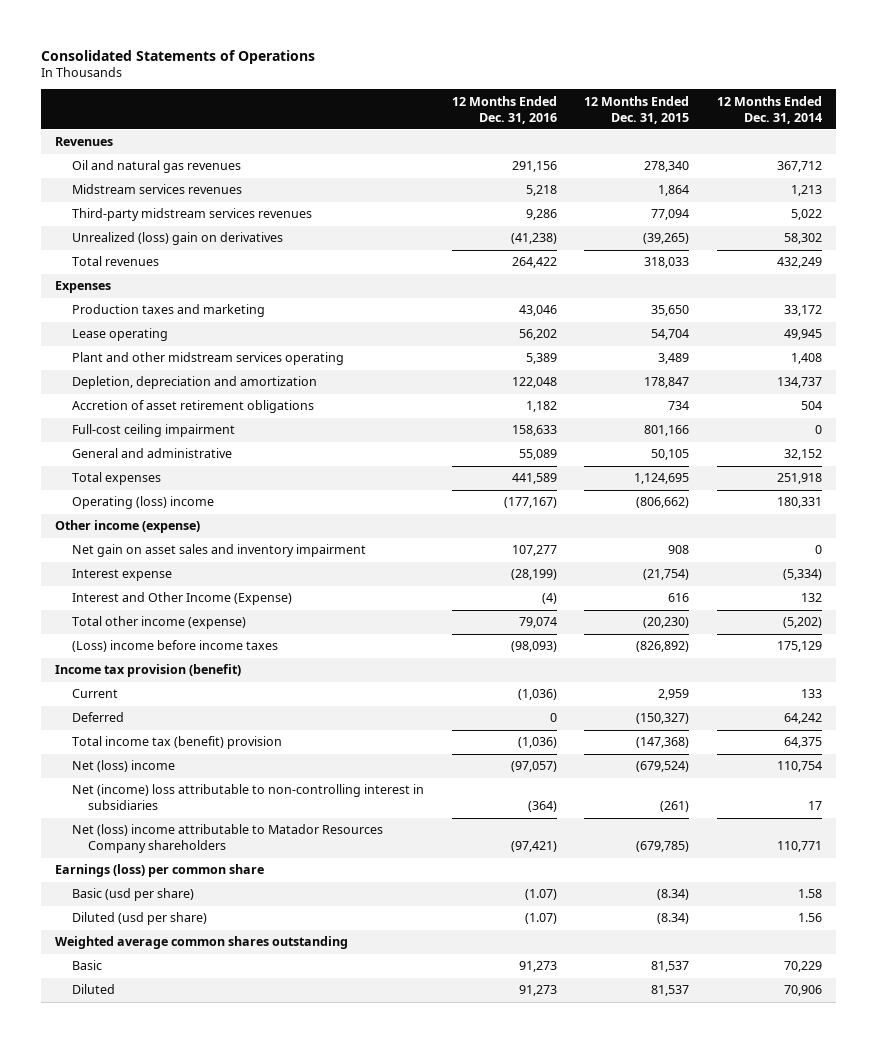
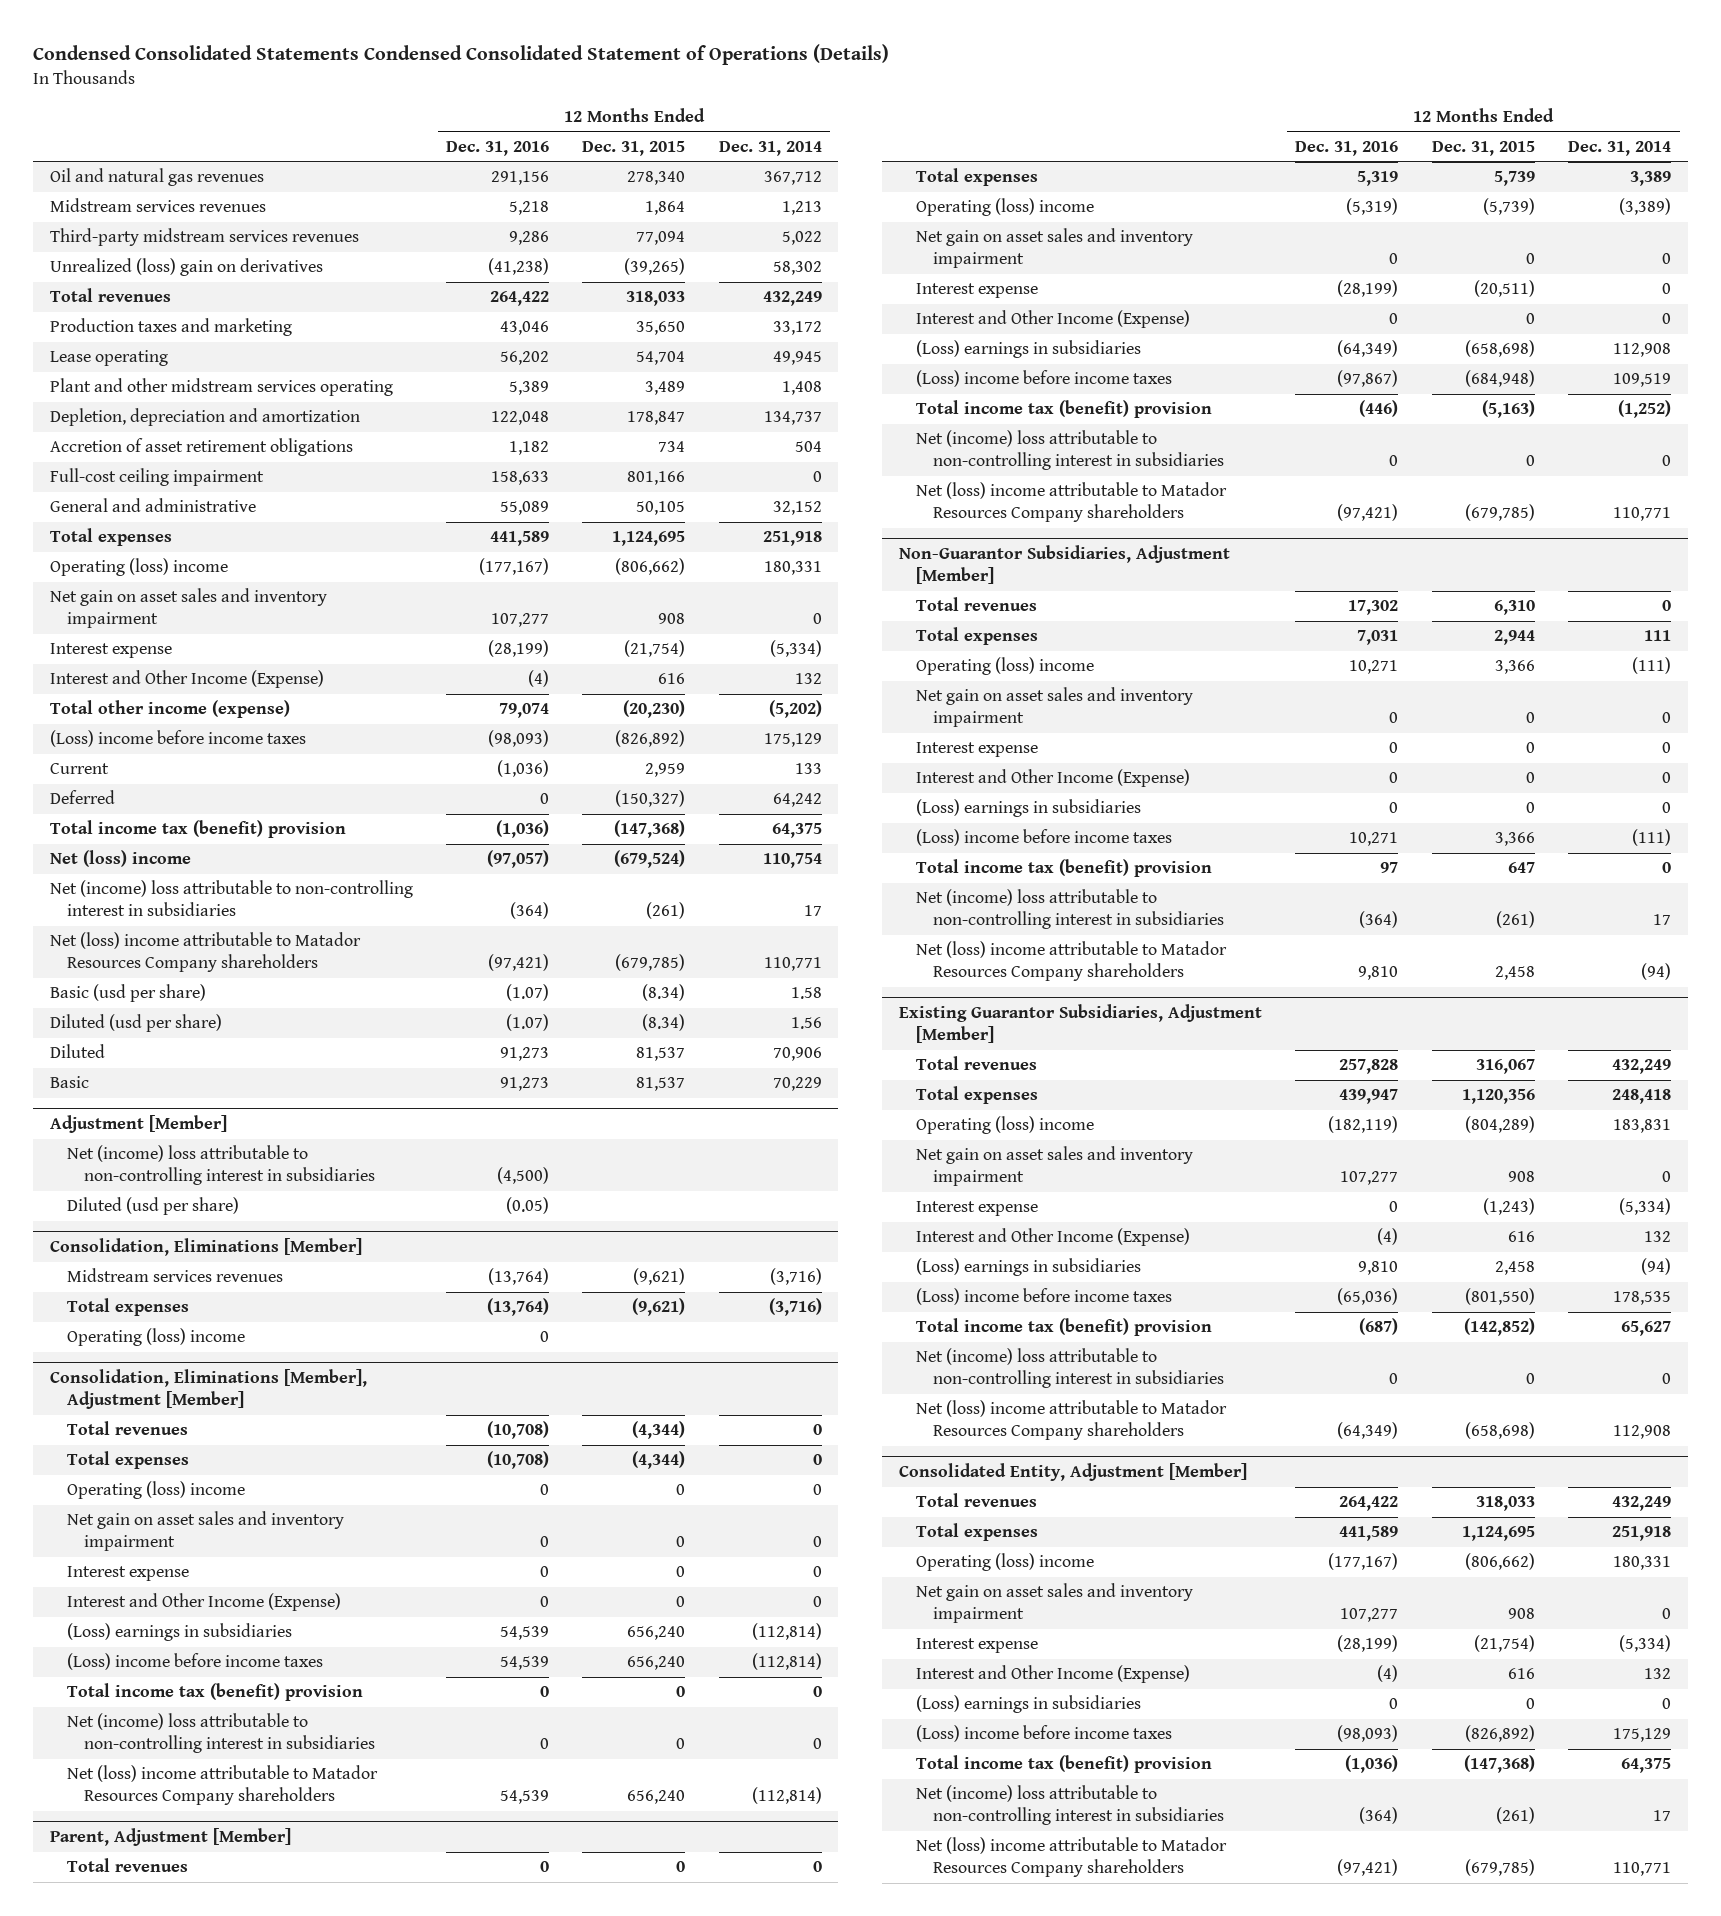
- Consolidated Statements of Operations
+ Condensed Consolidated Statements Condensed Consolidated Statement of Operations (Details)
- Revenues
- Expenses
- Other income (expense)
- Income tax provision (benefit)
- Earnings (loss) per common share
- Weighted average common shares outstanding
moved down: Basic | 91,273 | 81,537 | 70,229
+ Adjustment [Member]
+ Net (income) loss attributable to non-controlling interest in subsidiaries | (4,500) | |
+ Diluted (usd per share) | (0.05) | |
+ Consolidation, Eliminations [Member]
+ Midstream services revenues | (13,764) | (9,621) | (3,716)
+ Total expenses | (13,764) | (9,621) | (3,716)
+ Operating (loss) income | 0 | |
+ Consolidation, Eliminations [Member], Adjustment [Member]
+ Total revenues | (10,708) | (4,344) | 0
+ Total expenses | (10,708) | (4,344) | 0
+ Operating (loss) income | 0 | 0 | 0
+ Net gain on asset sales and inventory impairment | 0 | 0 | 0
+ Interest expense | 0 | 0 | 0
+ Interest and Other Income (Expense) | 0 | 0 | 0
+ (Loss) earnings in subsidiaries | 54,539 | 656,240 | (112,814)
+ (Loss) income before income taxes | 54,539 | 656,240 | (112,814)
+ Total income tax (benefit) provision | 0 | 0 | 0
+ Net (income) loss attributable to non-controlling interest in subsidiaries | 0 | 0 | 0
+ Net (loss) income attributable to Matador Resources Company shareholders | 54,539 | 656,240 | (112,814)
+ Parent, Adjustment [Member]
+ Total revenues | 0 | 0 | 0
+ Total expenses | 5,319 | 5,739 | 3,389
+ Operating (loss) income | (5,319) | (5,739) | (3,389)
+ Net gain on asset sales and inventory impairment | 0 | 0 | 0
+ Interest expense | (28,199) | (20,511) | 0
+ Interest and Other Income (Expense) | 0 | 0 | 0
+ (Loss) earnings in subsidiaries | (64,349) | (658,698) | 112,908
+ (Loss) income before income taxes | (97,867) | (684,948) | 109,519
+ Total income tax (benefit) provision | (446) | (5,163) | (1,252)
+ Net (income) loss attributable to non-controlling interest in subsidiaries | 0 | 0 | 0
+ Net (loss) income attributable to Matador Resources Company shareholders | (97,421) | (679,785) | 110,771
+ Non-Guarantor Subsidiaries, Adjustment [Member]
+ Total revenues | 17,302 | 6,310 | 0
+ Total expenses | 7,031 | 2,944 | 111
+ Operating (loss) income | 10,271 | 3,366 | (111)
+ Net gain on asset sales and inventory impairment | 0 | 0 | 0
+ Interest expense | 0 | 0 | 0
+ Interest and Other Income (Expense) | 0 | 0 | 0
+ (Loss) earnings in subsidiaries | 0 | 0 | 0
+ (Loss) income before income taxes | 10,271 | 3,366 | (111)
+ Total income tax (benefit) provision | 97 | 647 | 0
+ Net (income) loss attributable to non-controlling interest in subsidiaries | (364) | (261) | 17
+ Net (loss) income attributable to Matador Resources Company shareholders | 9,810 | 2,458 | (94)
+ Existing Guarantor Subsidiaries, Adjustment [Member]
+ Total revenues | 257,828 | 316,067 | 432,249
+ Total expenses | 439,947 | 1,120,356 | 248,418
+ Operating (loss) income | (182,119) | (804,289) | 183,831
+ Net gain on asset sales and inventory impairment | 107,277 | 908 | 0
+ Interest expense | 0 | (1,243) | (5,334)
+ Interest and Other Income (Expense) | (4) | 616 | 132
+ (Loss) earnings in subsidiaries | 9,810 | 2,458 | (94)
+ (Loss) income before income taxes | (65,036) | (801,550) | 178,535
+ Total income tax (benefit) provision | (687) | (142,852) | 65,627
+ Net (income) loss attributable to non-controlling interest in subsidiaries | 0 | 0 | 0
+ Net (loss) income attributable to Matador Resources Company shareholders | (64,349) | (658,698) | 112,908
+ Consolidated Entity, Adjustment [Member]
+ Total revenues | 264,422 | 318,033 | 432,249
+ Total expenses | 441,589 | 1,124,695 | 251,918
+ Operating (loss) income | (177,167) | (806,662) | 180,331
+ Net gain on asset sales and inventory impairment | 107,277 | 908 | 0
+ Interest expense | (28,199) | (21,754) | (5,334)
+ Interest and Other Income (Expense) | (4) | 616 | 132
+ (Loss) earnings in subsidiaries | 0 | 0 | 0
+ (Loss) income before income taxes | (98,093) | (826,892) | 175,129
+ Total income tax (benefit) provision | (1,036) | (147,368) | 64,375
+ Net (income) loss attributable to non-controlling interest in subsidiaries | (364) | (261) | 17
+ Net (loss) income attributable to Matador Resources Company shareholders | (97,421) | (679,785) | 110,771

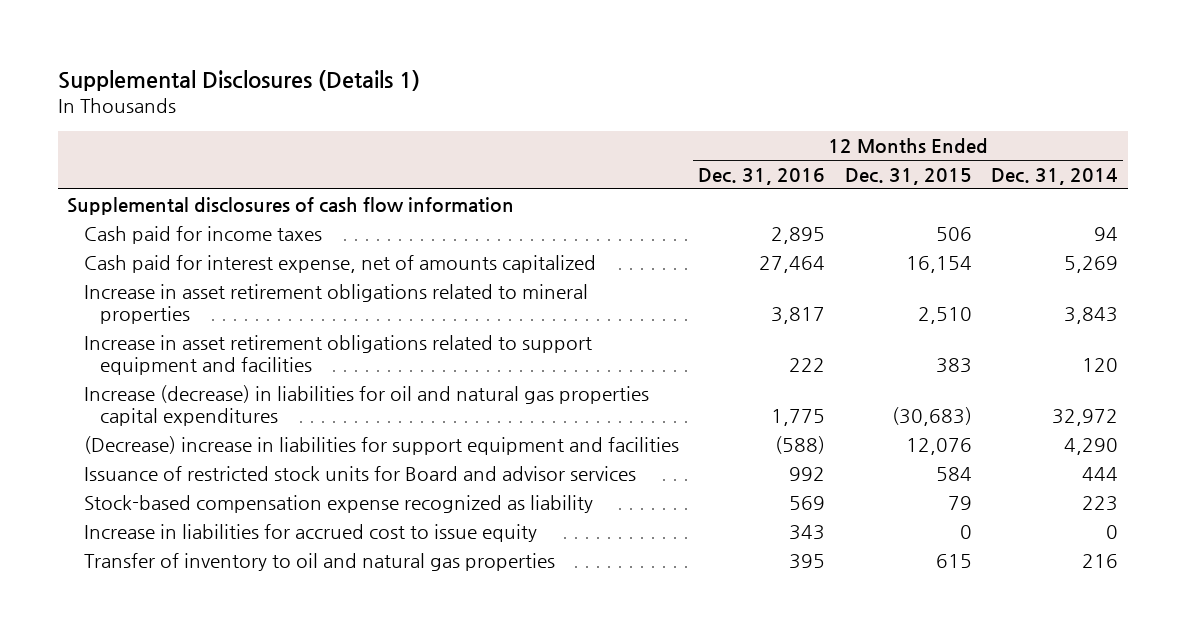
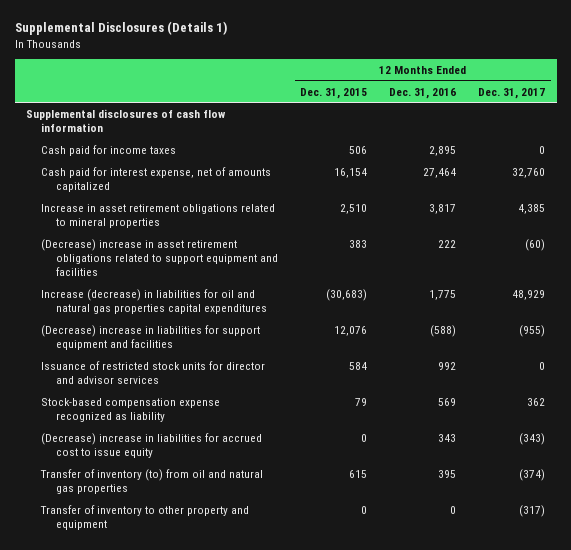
- | 12 Months Ended Dec. 31, 2016 | 12 Months Ended Dec. 31, 2015 | 12 Months Ended Dec. 31, 2014
+ | 12 Months Ended Dec. 31, 2015 | 12 Months Ended Dec. 31, 2016 | 12 Months Ended Dec. 31, 2017
- Increase in asset retirement obligations related to support equipment and facilities | 222 | 383 | 120
+ (Decrease) increase in asset retirement obligations related to support equipment and facilities | 383 | 222 | (60)
- Issuance of restricted stock units for Board and advisor services | 992 | 584 | 444
+ Issuance of restricted stock units for director and advisor services | 584 | 992 | 0
- Increase in liabilities for accrued cost to issue equity | 343 | 0 | 0
- Transfer of inventory to oil and natural gas properties | 395 | 615 | 216
+ (Decrease) increase in liabilities for accrued cost to issue equity | 0 | 343 | (343)
+ Transfer of inventory (to) from oil and natural gas properties | 615 | 395 | (374)
+ Transfer of inventory to other property and equipment | 0 | 0 | (317)

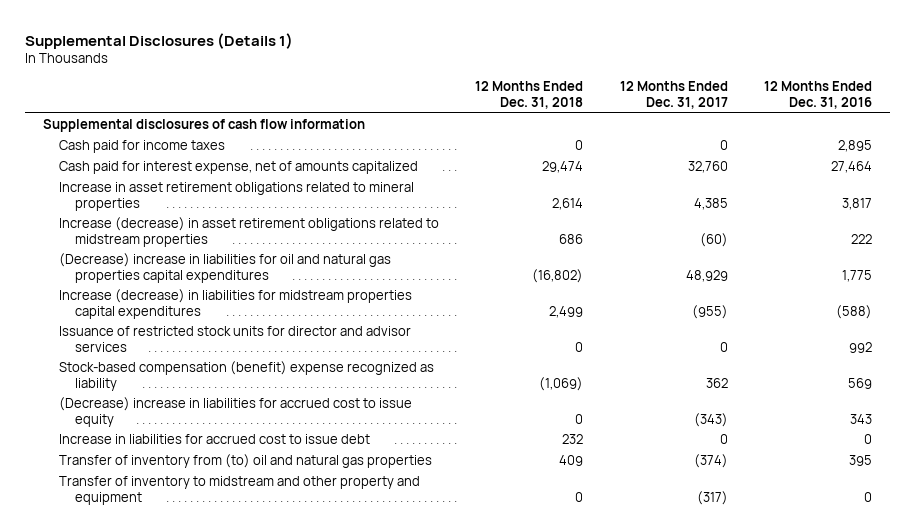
- | 12 Months Ended Dec. 31, 2015 | 12 Months Ended Dec. 31, 2016 | 12 Months Ended Dec. 31, 2017
+ | 12 Months Ended Dec. 31, 2018 | 12 Months Ended Dec. 31, 2017 | 12 Months Ended Dec. 31, 2016
- (Decrease) increase in asset retirement obligations related to support equipment and facilities | 383 | 222 | (60)
- Increase (decrease) in liabilities for oil and natural gas properties capital expenditures | (30,683) | 1,775 | 48,929
- (Decrease) increase in liabilities for support equipment and facilities | 12,076 | (588) | (955)
+ Increase (decrease) in asset retirement obligations related to midstream properties | 686 | (60) | 222
+ (Decrease) increase in liabilities for oil and natural gas properties capital expenditures | (16,802) | 48,929 | 1,775
+ Increase (decrease) in liabilities for midstream properties capital expenditures | 2,499 | (955) | (588)
- Stock-based compensation expense recognized as liability | 79 | 569 | 362
+ Stock-based compensation (benefit) expense recognized as liability | (1,069) | 362 | 569
- Transfer of inventory (to) from oil and natural gas properties | 615 | 395 | (374)
- Transfer of inventory to other property and equipment | 0 | 0 | (317)
+ Increase in liabilities for accrued cost to issue debt | 232 | 0 | 0
+ Transfer of inventory from (to) oil and natural gas properties | 409 | (374) | 395
+ Transfer of inventory to midstream and other property and equipment | 0 | (317) | 0

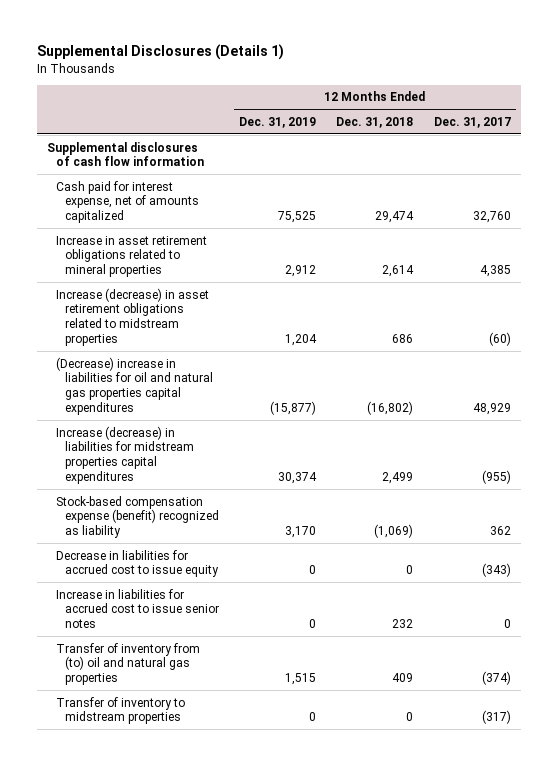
- | 12 Months Ended Dec. 31, 2018 | 12 Months Ended Dec. 31, 2017 | 12 Months Ended Dec. 31, 2016
+ | 12 Months Ended Dec. 31, 2019 | 12 Months Ended Dec. 31, 2018 | 12 Months Ended Dec. 31, 2017
- Cash paid for income taxes | 0 | 0 | 2,895
- Issuance of restricted stock units for director and advisor services | 0 | 0 | 992
- Stock-based compensation (benefit) expense recognized as liability | (1,069) | 362 | 569
- (Decrease) increase in liabilities for accrued cost to issue equity | 0 | (343) | 343
- Increase in liabilities for accrued cost to issue debt | 232 | 0 | 0
+ Stock-based compensation expense (benefit) recognized as liability | 3,170 | (1,069) | 362
+ Decrease in liabilities for accrued cost to issue equity | 0 | 0 | (343)
+ Increase in liabilities for accrued cost to issue senior notes | 0 | 232 | 0
- Transfer of inventory to midstream and other property and equipment | 0 | (317) | 0
+ Transfer of inventory to midstream properties | 0 | 0 | (317)

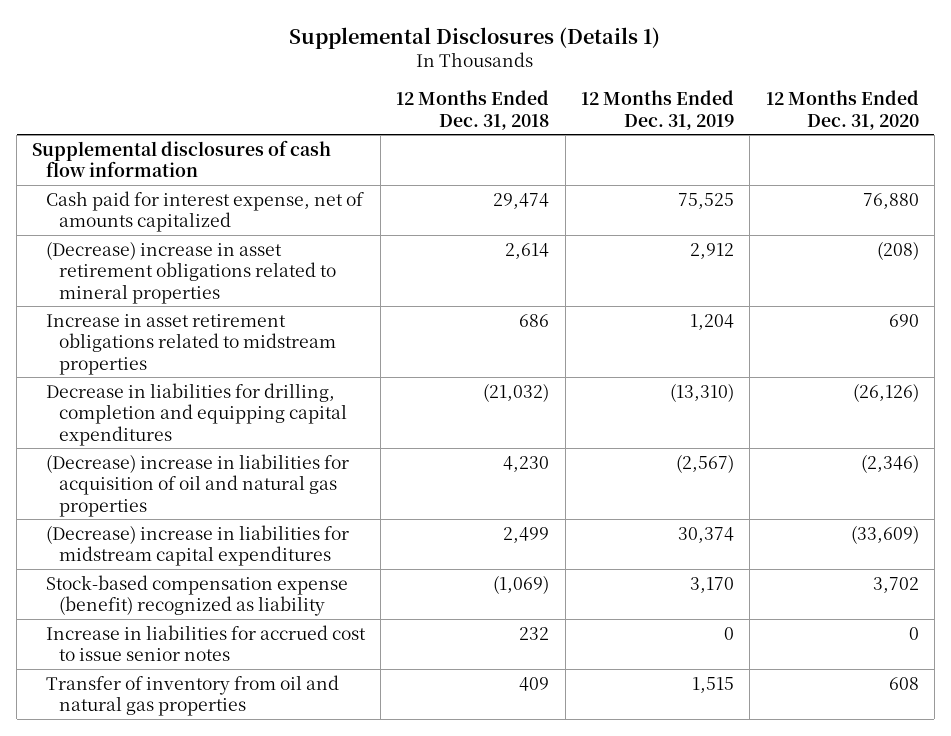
- | 12 Months Ended Dec. 31, 2019 | 12 Months Ended Dec. 31, 2018 | 12 Months Ended Dec. 31, 2017
+ | 12 Months Ended Dec. 31, 2018 | 12 Months Ended Dec. 31, 2019 | 12 Months Ended Dec. 31, 2020
- Increase in asset retirement obligations related to mineral properties | 2,912 | 2,614 | 4,385
- Increase (decrease) in asset retirement obligations related to midstream properties | 1,204 | 686 | (60)
- (Decrease) increase in liabilities for oil and natural gas properties capital expenditures | (15,877) | (16,802) | 48,929
- Increase (decrease) in liabilities for midstream properties capital expenditures | 30,374 | 2,499 | (955)
+ (Decrease) increase in asset retirement obligations related to mineral properties | 2,614 | 2,912 | (208)
+ Increase in asset retirement obligations related to midstream properties | 686 | 1,204 | 690
+ Decrease in liabilities for drilling, completion and equipping capital expenditures | (21,032) | (13,310) | (26,126)
+ (Decrease) increase in liabilities for acquisition of oil and natural gas properties | 4,230 | (2,567) | (2,346)
+ (Decrease) increase in liabilities for midstream capital expenditures | 2,499 | 30,374 | (33,609)
- Decrease in liabilities for accrued cost to issue equity | 0 | 0 | (343)
- Transfer of inventory from (to) oil and natural gas properties | 1,515 | 409 | (374)
- Transfer of inventory to midstream properties | 0 | 0 | (317)
+ Transfer of inventory from oil and natural gas properties | 409 | 1,515 | 608

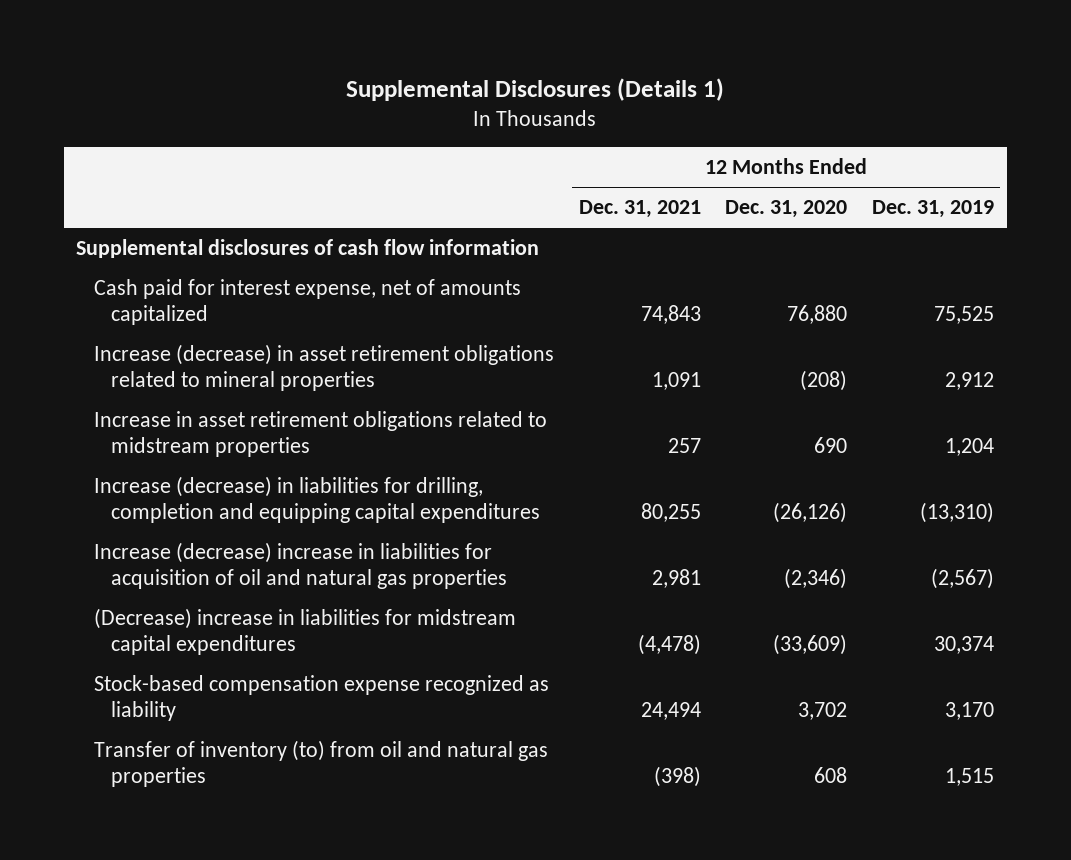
- | 12 Months Ended Dec. 31, 2018 | 12 Months Ended Dec. 31, 2019 | 12 Months Ended Dec. 31, 2020
+ | 12 Months Ended Dec. 31, 2021 | 12 Months Ended Dec. 31, 2020 | 12 Months Ended Dec. 31, 2019
- (Decrease) increase in asset retirement obligations related to mineral properties | 2,614 | 2,912 | (208)
+ Increase (decrease) in asset retirement obligations related to mineral properties | 1,091 | (208) | 2,912
- Decrease in liabilities for drilling, completion and equipping capital expenditures | (21,032) | (13,310) | (26,126)
- (Decrease) increase in liabilities for acquisition of oil and natural gas properties | 4,230 | (2,567) | (2,346)
+ Increase (decrease) in liabilities for drilling, completion and equipping capital expenditures | 80,255 | (26,126) | (13,310)
+ Increase (decrease) increase in liabilities for acquisition of oil and natural gas properties | 2,981 | (2,346) | (2,567)
- Stock-based compensation expense (benefit) recognized as liability | (1,069) | 3,170 | 3,702
- Increase in liabilities for accrued cost to issue senior notes | 232 | 0 | 0
- Transfer of inventory from oil and natural gas properties | 409 | 1,515 | 608
+ Stock-based compensation expense recognized as liability | 24,494 | 3,702 | 3,170
+ Transfer of inventory (to) from oil and natural gas properties | (398) | 608 | 1,515

